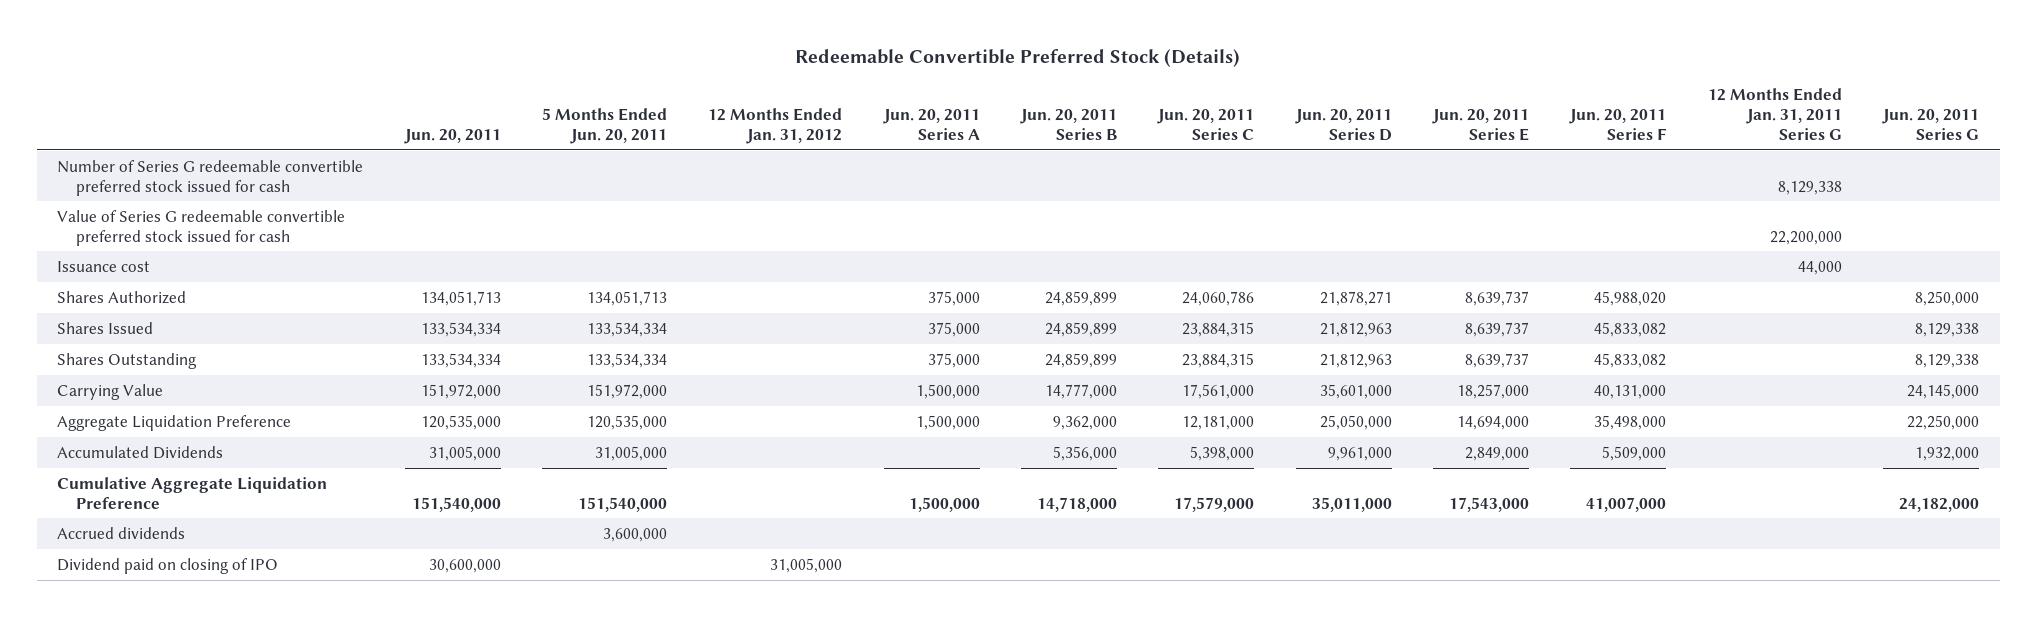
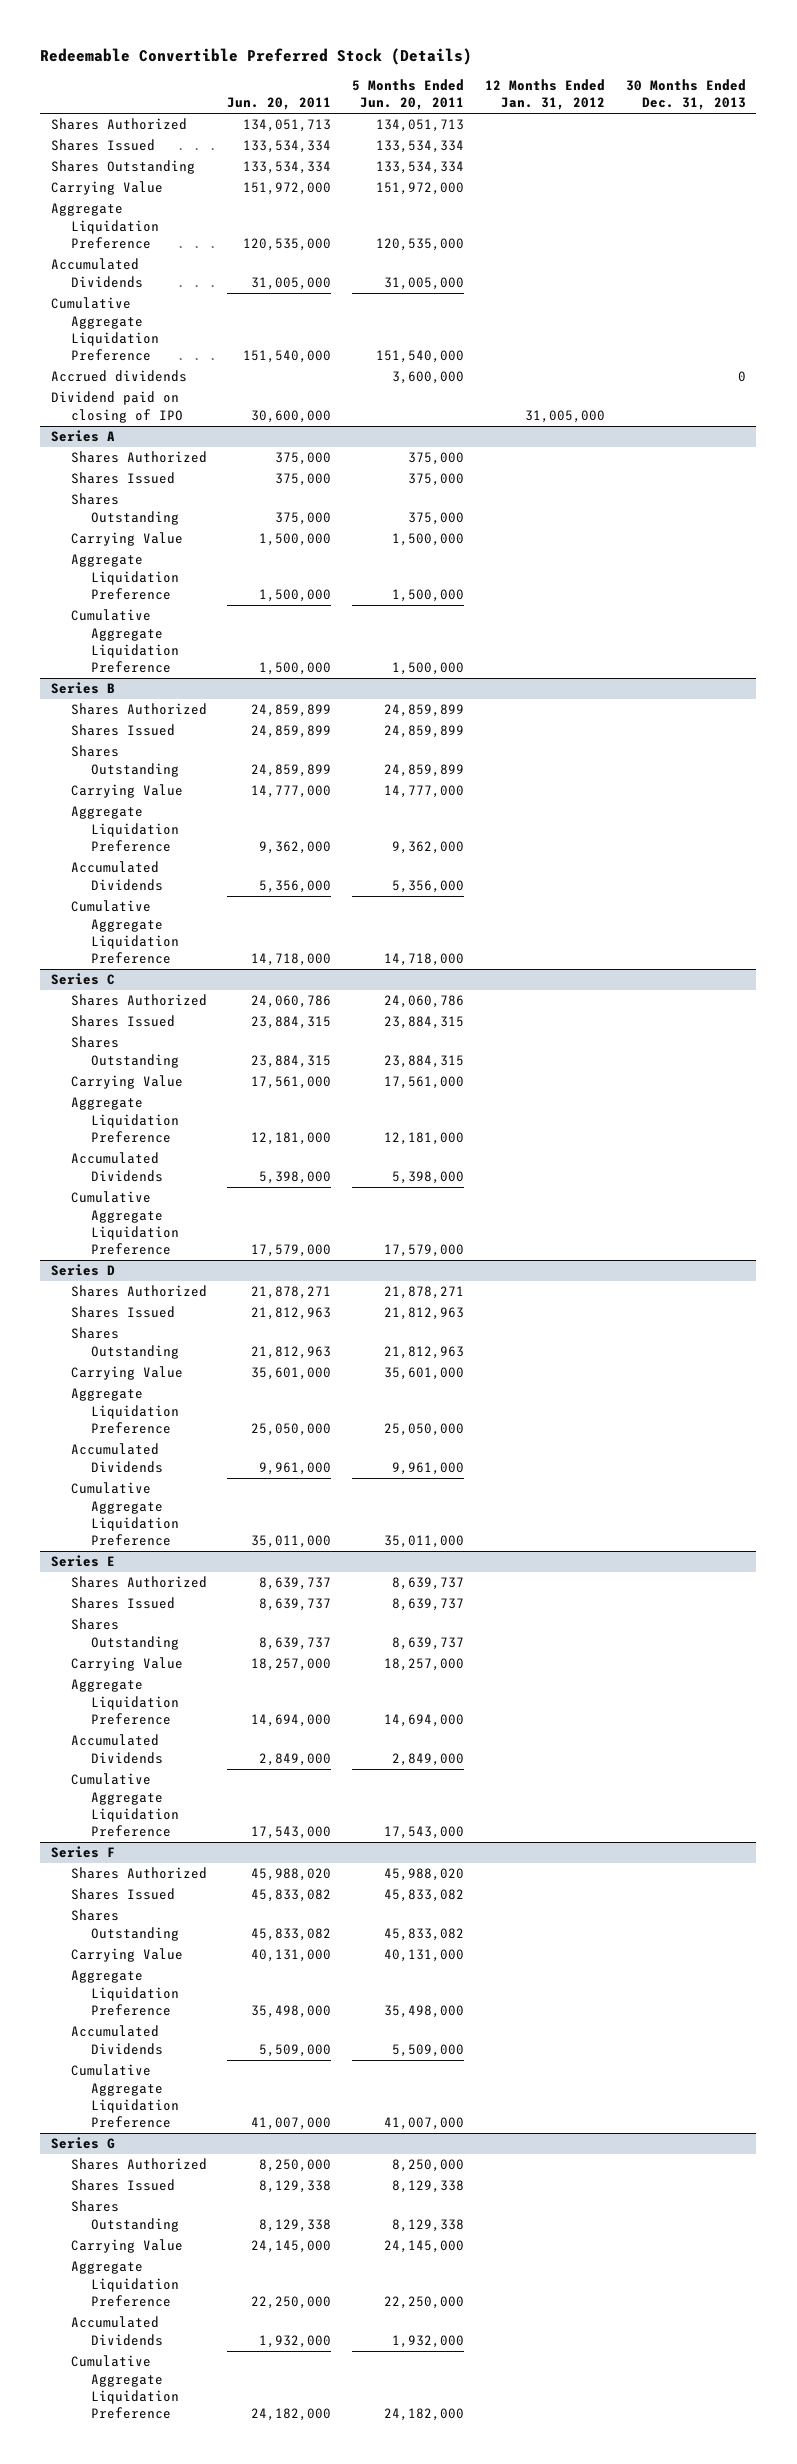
- | Jun. 20, 2011 | 5 Months Ended Jun. 20, 2011 | 12 Months Ended Jan. 31, 2012 | Jun. 20, 2011 Series A | Jun. 20, 2011 Series B | Jun. 20, 2011 Series C | Jun. 20, 2011 Series D | Jun. 20, 2011 Series E | Jun. 20, 2011 Series F | 12 Months Ended Jan. 31, 2011 Series G | Jun. 20, 2011 Series G
+ | Jun. 20, 2011 | 5 Months Ended Jun. 20, 2011 | 12 Months Ended Jan. 31, 2012 | 30 Months Ended Dec. 31, 2013
- Number of Series G redeemable convertible preferred stock issued for cash | | | | | | | | | | 8,129,338 |
- Value of Series G redeemable convertible preferred stock issued for cash | | | | | | | | | | 22,200,000 |
- Issuance cost | | | | | | | | | | 44,000 |
+ Series A
+ Shares Authorized | 375,000 | 375,000 | |
+ Shares Issued | 375,000 | 375,000 | |
+ Shares Outstanding | 375,000 | 375,000 | |
+ Carrying Value | 1,500,000 | 1,500,000 | |
+ Aggregate Liquidation Preference | 1,500,000 | 1,500,000 | |
+ Cumulative Aggregate Liquidation Preference | 1,500,000 | 1,500,000 | |
+ Series B
+ Shares Authorized | 24,859,899 | 24,859,899 | |
+ Shares Issued | 24,859,899 | 24,859,899 | |
+ Shares Outstanding | 24,859,899 | 24,859,899 | |
+ Carrying Value | 14,777,000 | 14,777,000 | |
+ Aggregate Liquidation Preference | 9,362,000 | 9,362,000 | |
+ Accumulated Dividends | 5,356,000 | 5,356,000 | |
+ Cumulative Aggregate Liquidation Preference | 14,718,000 | 14,718,000 | |
+ Series C
+ Shares Authorized | 24,060,786 | 24,060,786 | |
+ Shares Issued | 23,884,315 | 23,884,315 | |
+ Shares Outstanding | 23,884,315 | 23,884,315 | |
+ Carrying Value | 17,561,000 | 17,561,000 | |
+ Aggregate Liquidation Preference | 12,181,000 | 12,181,000 | |
+ Accumulated Dividends | 5,398,000 | 5,398,000 | |
+ Cumulative Aggregate Liquidation Preference | 17,579,000 | 17,579,000 | |
+ Series D
+ Shares Authorized | 21,878,271 | 21,878,271 | |
+ Shares Issued | 21,812,963 | 21,812,963 | |
+ Shares Outstanding | 21,812,963 | 21,812,963 | |
+ Carrying Value | 35,601,000 | 35,601,000 | |
+ Aggregate Liquidation Preference | 25,050,000 | 25,050,000 | |
+ Accumulated Dividends | 9,961,000 | 9,961,000 | |
+ Cumulative Aggregate Liquidation Preference | 35,011,000 | 35,011,000 | |
+ Series E
+ Shares Authorized | 8,639,737 | 8,639,737 | |
+ Shares Issued | 8,639,737 | 8,639,737 | |
+ Shares Outstanding | 8,639,737 | 8,639,737 | |
+ Carrying Value | 18,257,000 | 18,257,000 | |
+ Aggregate Liquidation Preference | 14,694,000 | 14,694,000 | |
+ Accumulated Dividends | 2,849,000 | 2,849,000 | |
+ Cumulative Aggregate Liquidation Preference | 17,543,000 | 17,543,000 | |
+ Series F
+ Shares Authorized | 45,988,020 | 45,988,020 | |
+ Shares Issued | 45,833,082 | 45,833,082 | |
+ Shares Outstanding | 45,833,082 | 45,833,082 | |
+ Carrying Value | 40,131,000 | 40,131,000 | |
+ Aggregate Liquidation Preference | 35,498,000 | 35,498,000 | |
+ Accumulated Dividends | 5,509,000 | 5,509,000 | |
+ Cumulative Aggregate Liquidation Preference | 41,007,000 | 41,007,000 | |
+ Series G
+ Shares Authorized | 8,250,000 | 8,250,000 | |
+ Shares Issued | 8,129,338 | 8,129,338 | |
+ Shares Outstanding | 8,129,338 | 8,129,338 | |
+ Carrying Value | 24,145,000 | 24,145,000 | |
+ Aggregate Liquidation Preference | 22,250,000 | 22,250,000 | |
+ Accumulated Dividends | 1,932,000 | 1,932,000 | |
+ Cumulative Aggregate Liquidation Preference | 24,182,000 | 24,182,000 | |

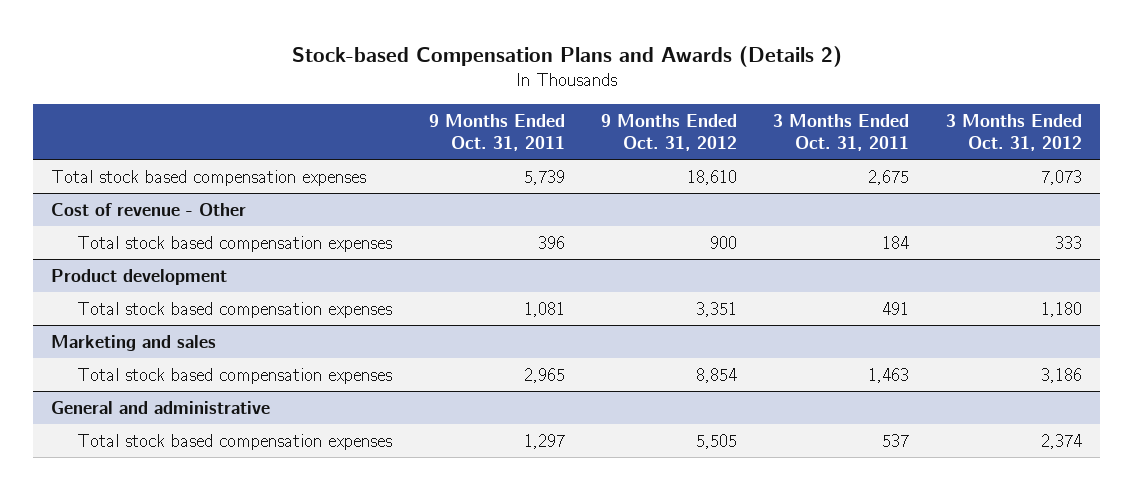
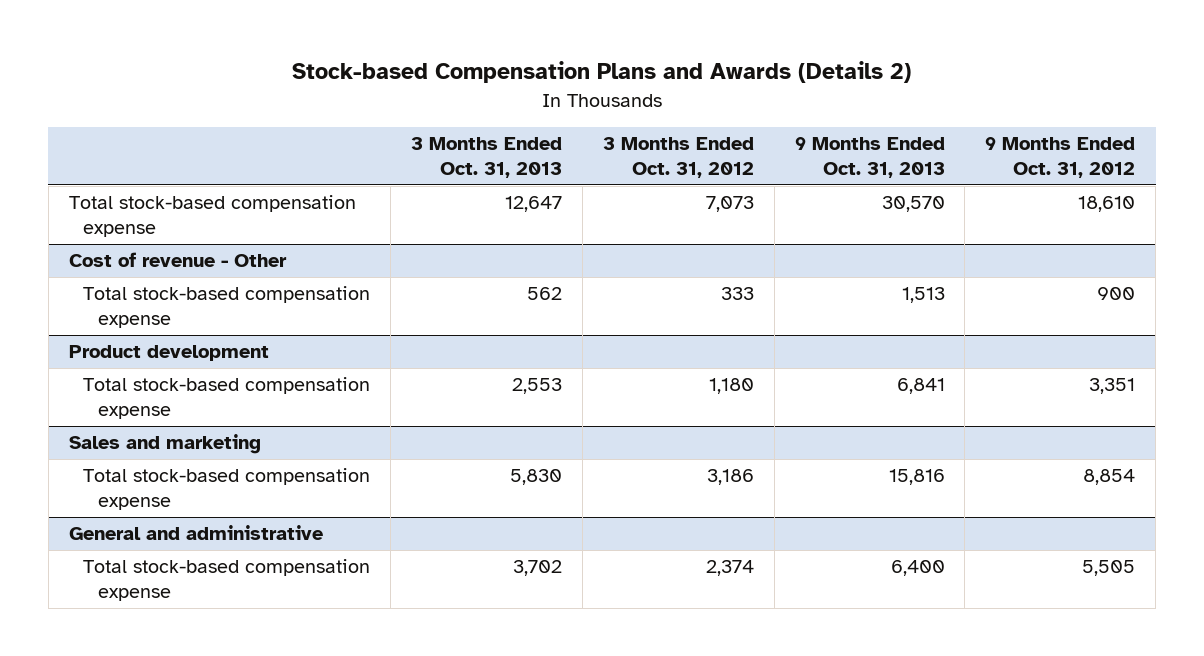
- | 9 Months Ended Oct. 31, 2011 | 9 Months Ended Oct. 31, 2012 | 3 Months Ended Oct. 31, 2011 | 3 Months Ended Oct. 31, 2012
+ | 3 Months Ended Oct. 31, 2013 | 3 Months Ended Oct. 31, 2012 | 9 Months Ended Oct. 31, 2013 | 9 Months Ended Oct. 31, 2012
- Total stock based compensation expenses | 5,739 | 18,610 | 2,675 | 7,073
+ Total stock-based compensation expense | 12,647 | 7,073 | 30,570 | 18,610
@ Cost of revenue - Other
- Total stock based compensation expenses | 396 | 900 | 184 | 333
+ Total stock-based compensation expense | 562 | 333 | 1,513 | 900
@ Product development
- Total stock based compensation expenses | 1,081 | 3,351 | 491 | 1,180
- Marketing and sales
- Total stock based compensation expenses | 2,965 | 8,854 | 1,463 | 3,186
@ Product development
+ Total stock-based compensation expense | 2,553 | 1,180 | 6,841 | 3,351
+ Sales and marketing
+ Total stock-based compensation expense | 5,830 | 3,186 | 15,816 | 8,854
@ General and administrative
- Total stock based compensation expenses | 1,297 | 5,505 | 537 | 2,374
+ Total stock-based compensation expense | 3,702 | 2,374 | 6,400 | 5,505

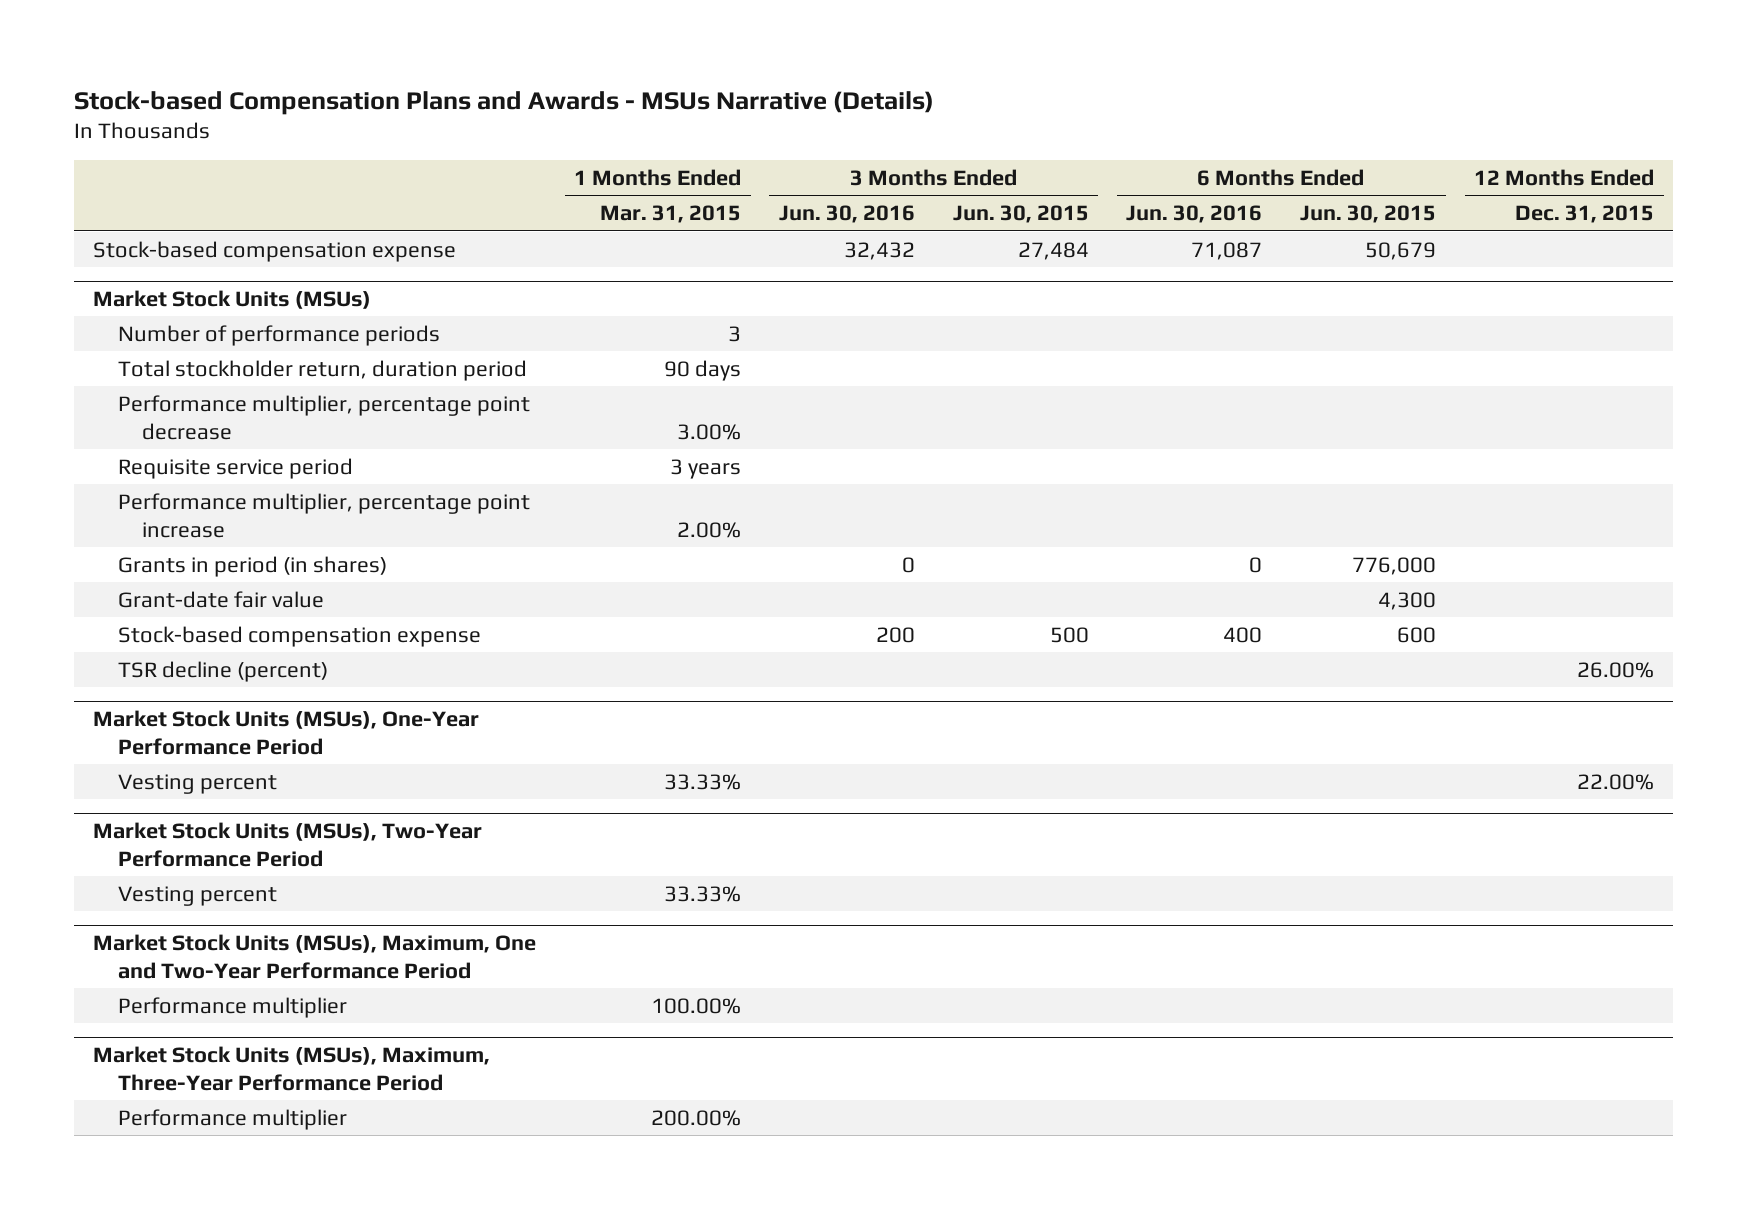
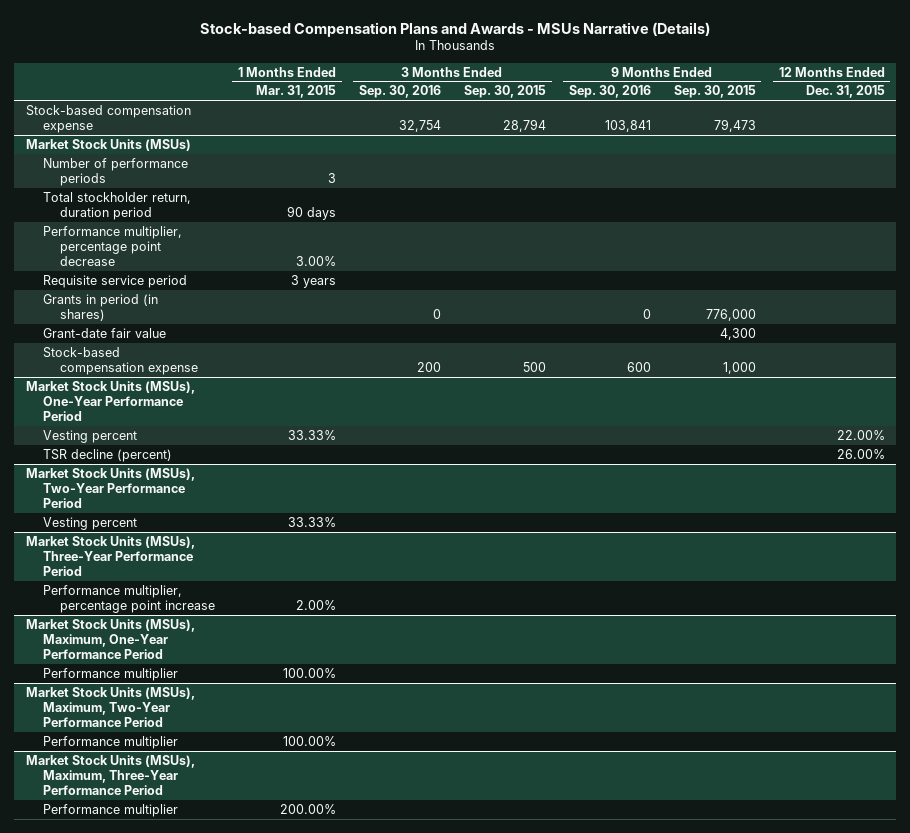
- | 1 Months Ended Mar. 31, 2015 | 3 Months Ended Jun. 30, 2016 | 3 Months Ended Jun. 30, 2015 | 6 Months Ended Jun. 30, 2016 | 6 Months Ended Jun. 30, 2015 | 12 Months Ended Dec. 31, 2015
+ | 1 Months Ended Mar. 31, 2015 | 3 Months Ended Sep. 30, 2016 | 3 Months Ended Sep. 30, 2015 | 9 Months Ended Sep. 30, 2016 | 9 Months Ended Sep. 30, 2015 | 12 Months Ended Dec. 31, 2015
@ Market Stock Units (MSUs)
- Performance multiplier, percentage point increase | 2.00% | | | | |
- TSR decline (percent) | | | | | | 26.00%
@ Market Stock Units (MSUs), One-Year Performance Period
+ TSR decline (percent) | | | | | | 26.00%
- Market Stock Units (MSUs), Maximum, One and Two-Year Performance Period
+ Market Stock Units (MSUs), Three-Year Performance Period
+ Performance multiplier, percentage point increase | 2.00% | | | | |
+ Market Stock Units (MSUs), Maximum, One-Year Performance Period
+ Market Stock Units (MSUs), Maximum, Two-Year Performance Period
+ Performance multiplier | 100.00% | | | | |

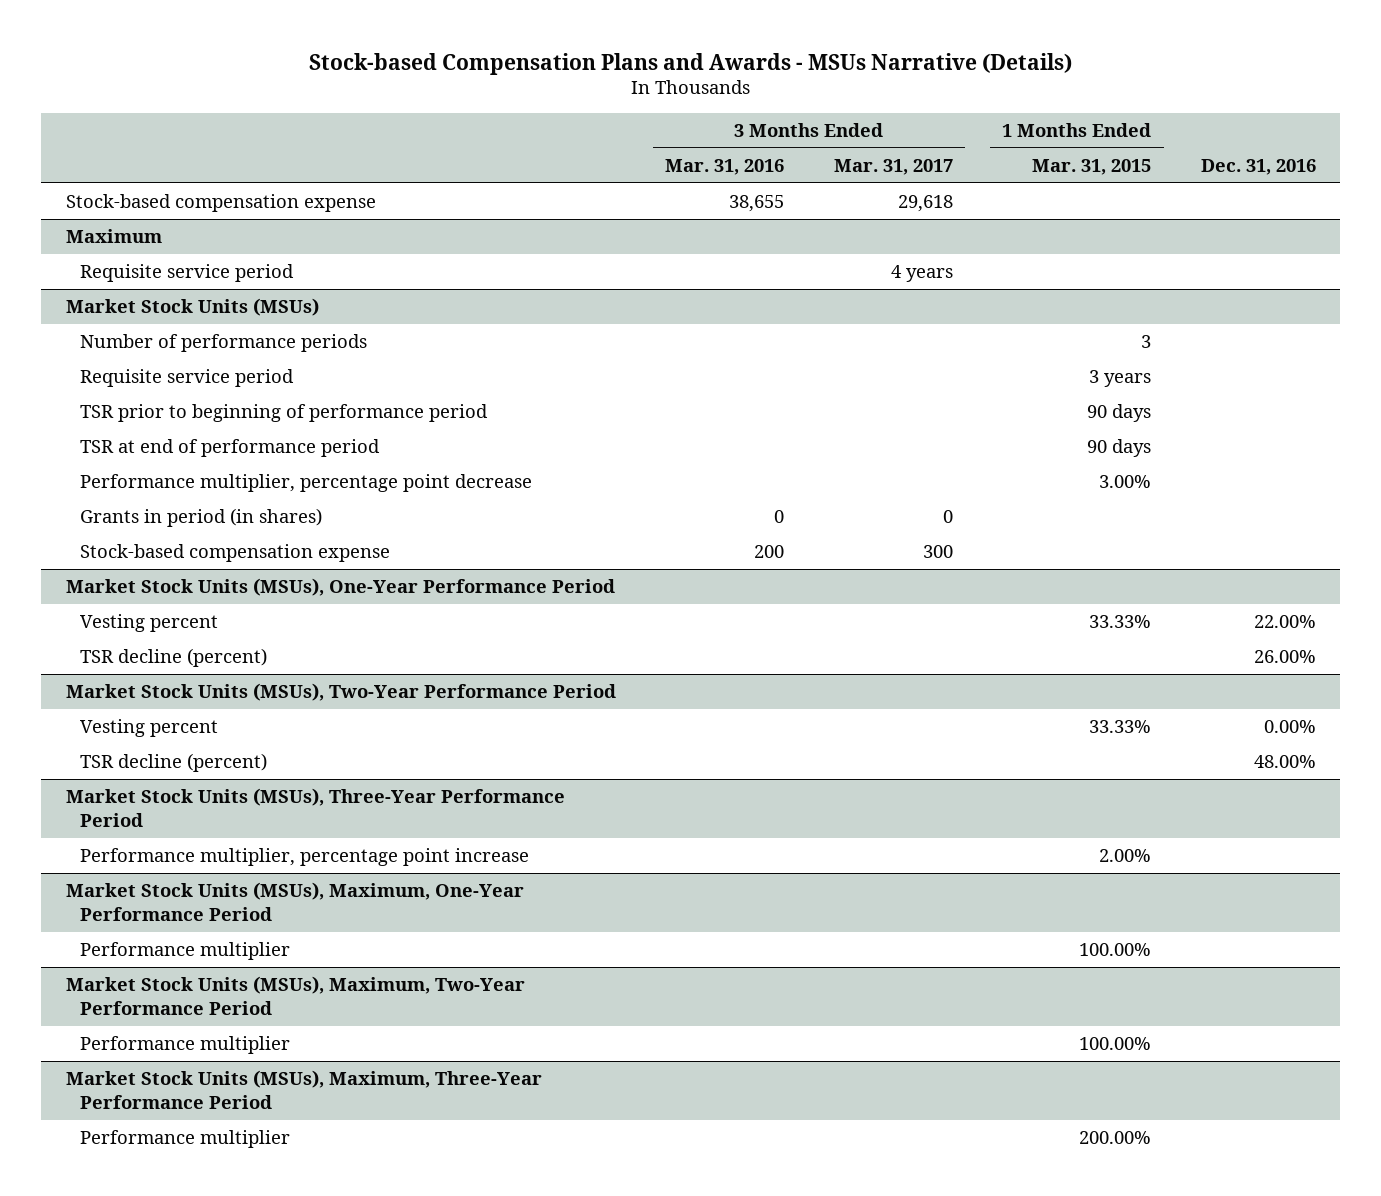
- | 1 Months Ended Mar. 31, 2015 | 3 Months Ended Sep. 30, 2016 | 3 Months Ended Sep. 30, 2015 | 9 Months Ended Sep. 30, 2016 | 9 Months Ended Sep. 30, 2015 | 12 Months Ended Dec. 31, 2015
+ | 3 Months Ended Mar. 31, 2016 | 3 Months Ended Mar. 31, 2017 | 1 Months Ended Mar. 31, 2015 | Dec. 31, 2016
+ Maximum
+ Requisite service period | | 4 years | |
@ Market Stock Units (MSUs)
- Total stockholder return, duration period | 90 days | | | | |
+ TSR prior to beginning of performance period | | | 90 days |
+ TSR at end of performance period | | | 90 days |
moved down: Performance multiplier, percentage point decrease | | | 3.00% |
- Grant-date fair value | | | | | 4,300 |
@ Market Stock Units (MSUs), Two-Year Performance Period
+ TSR decline (percent) | | | | 48.00%

